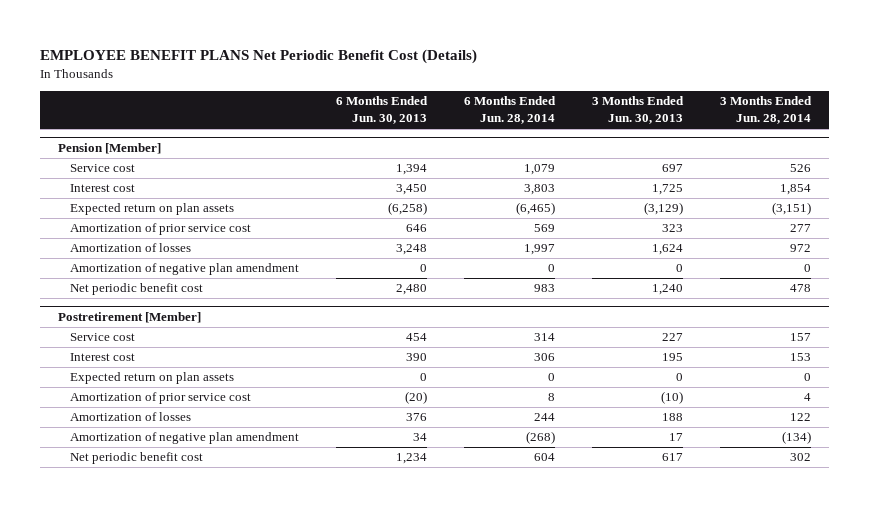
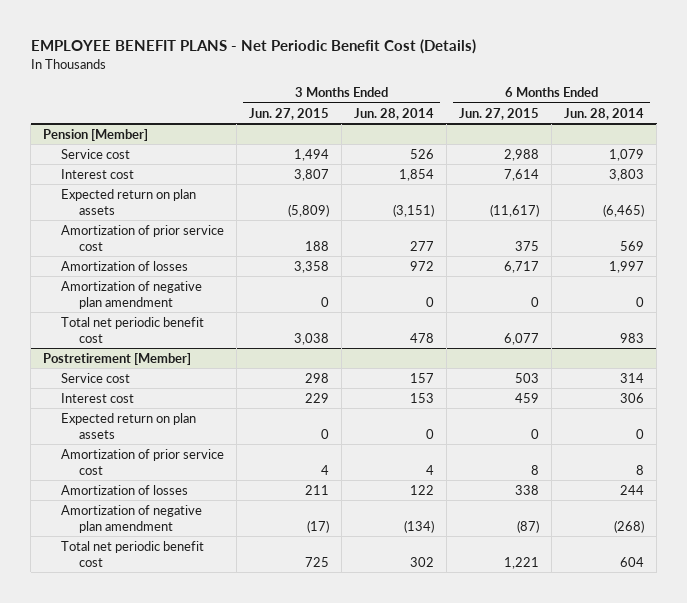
- EMPLOYEE BENEFIT PLANS Net Periodic Benefit Cost (Details)
+ EMPLOYEE BENEFIT PLANS - Net Periodic Benefit Cost (Details)
- | 6 Months Ended Jun. 30, 2013 | 6 Months Ended Jun. 28, 2014 | 3 Months Ended Jun. 30, 2013 | 3 Months Ended Jun. 28, 2014
+ | 3 Months Ended Jun. 27, 2015 | 3 Months Ended Jun. 28, 2014 | 6 Months Ended Jun. 27, 2015 | 6 Months Ended Jun. 28, 2014
@ Pension [Member]
- Net periodic benefit cost | 2,480 | 983 | 1,240 | 478
+ Total net periodic benefit cost | 3,038 | 478 | 6,077 | 983
@ Postretirement [Member]
- Net periodic benefit cost | 1,234 | 604 | 617 | 302
+ Total net periodic benefit cost | 725 | 302 | 1,221 | 604

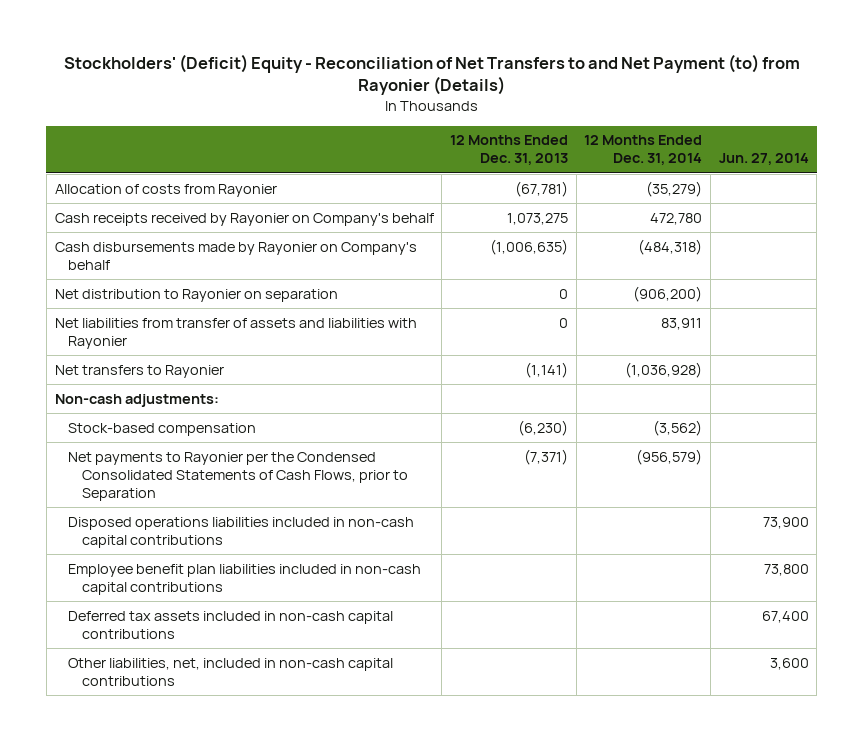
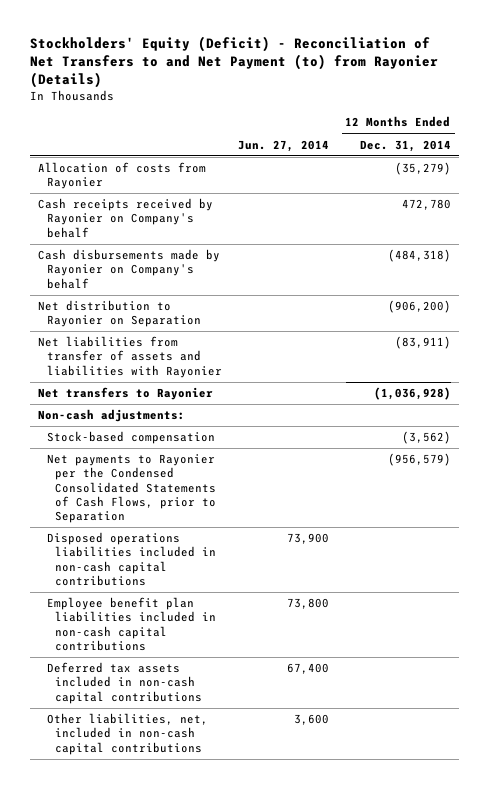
- Stockholders' (Deficit) Equity - Reconciliation of Net Transfers to and Net Payment (to) from Rayonier (Details)
+ Stockholders' Equity (Deficit) - Reconciliation of Net Transfers to and Net Payment (to) from Rayonier (Details)
- | 12 Months Ended Dec. 31, 2013 | 12 Months Ended Dec. 31, 2014 | Jun. 27, 2014
+ | Jun. 27, 2014 | 12 Months Ended Dec. 31, 2014
- Net distribution to Rayonier on separation | 0 | (906,200) |
- Net liabilities from transfer of assets and liabilities with Rayonier | 0 | 83,911 |
+ Net distribution to Rayonier on Separation | | (906,200)
+ Net liabilities from transfer of assets and liabilities with Rayonier | | (83,911)

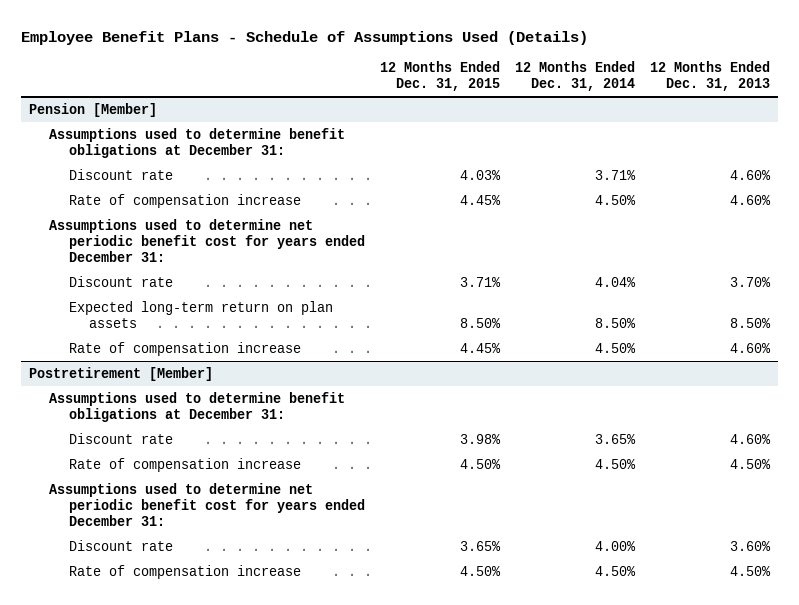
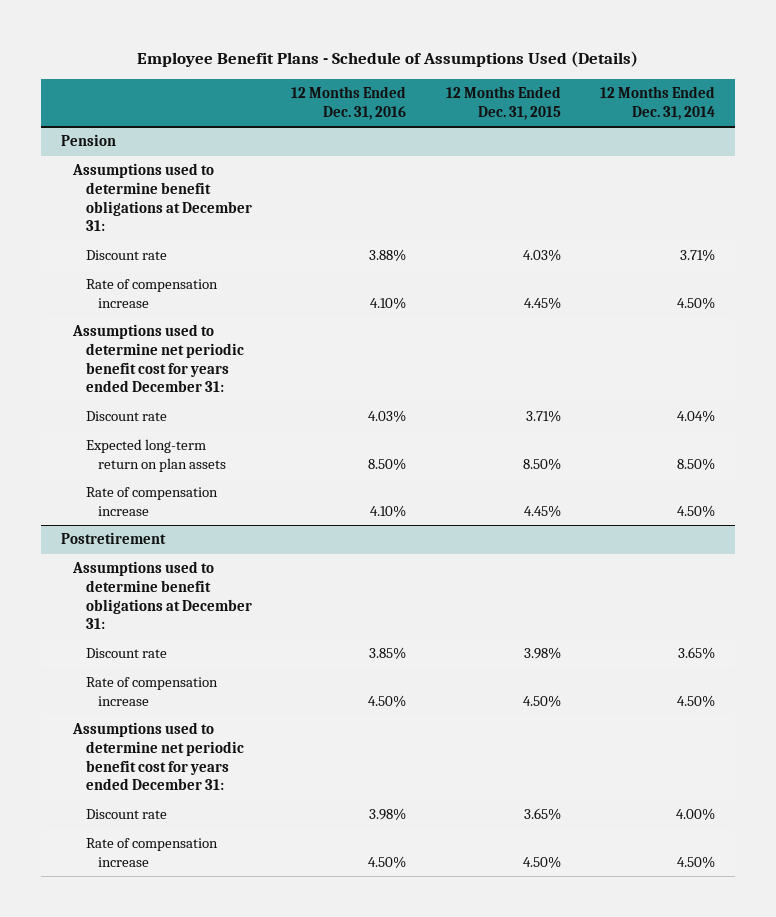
- | 12 Months Ended Dec. 31, 2015 | 12 Months Ended Dec. 31, 2014 | 12 Months Ended Dec. 31, 2013
+ | 12 Months Ended Dec. 31, 2016 | 12 Months Ended Dec. 31, 2015 | 12 Months Ended Dec. 31, 2014
- Pension [Member]
+ Pension
- Postretirement [Member]
+ Postretirement

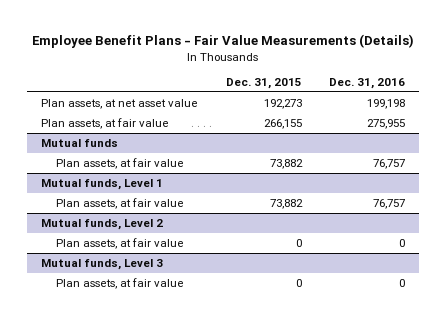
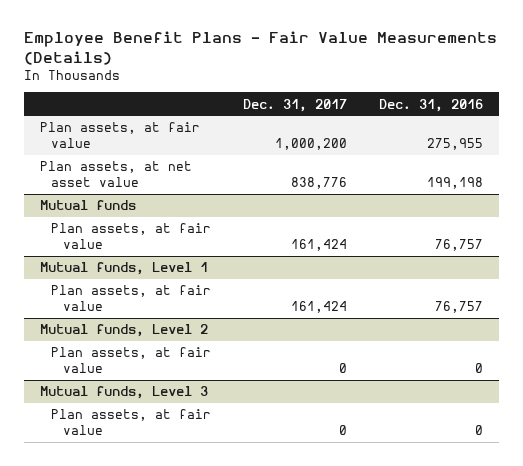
- | Dec. 31, 2015 | Dec. 31, 2016
+ | Dec. 31, 2017 | Dec. 31, 2016
moved down: Plan assets, at net asset value | 838,776 | 199,198

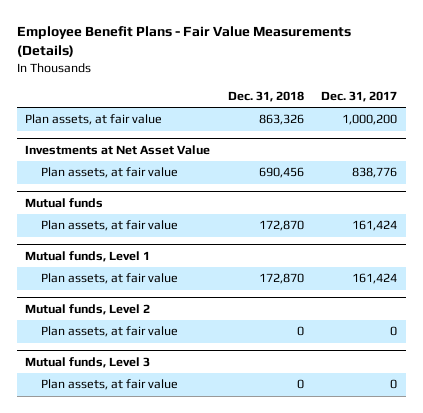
- | Dec. 31, 2017 | Dec. 31, 2016
+ | Dec. 31, 2018 | Dec. 31, 2017
- Plan assets, at net asset value | 838,776 | 199,198
+ Investments at Net Asset Value
+ Plan assets, at fair value | 690,456 | 838,776

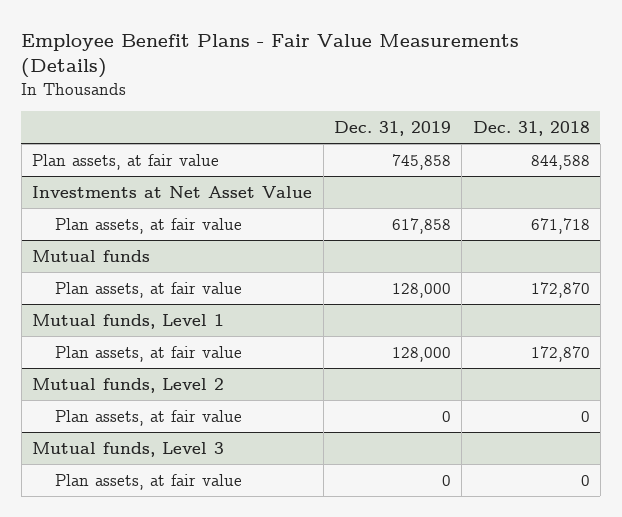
- | Dec. 31, 2018 | Dec. 31, 2017
+ | Dec. 31, 2019 | Dec. 31, 2018
- Plan assets, at fair value | 863,326 | 1,000,200
+ Plan assets, at fair value | 745,858 | 844,588
@ Investments at Net Asset Value
- Plan assets, at fair value | 690,456 | 838,776
+ Plan assets, at fair value | 617,858 | 671,718

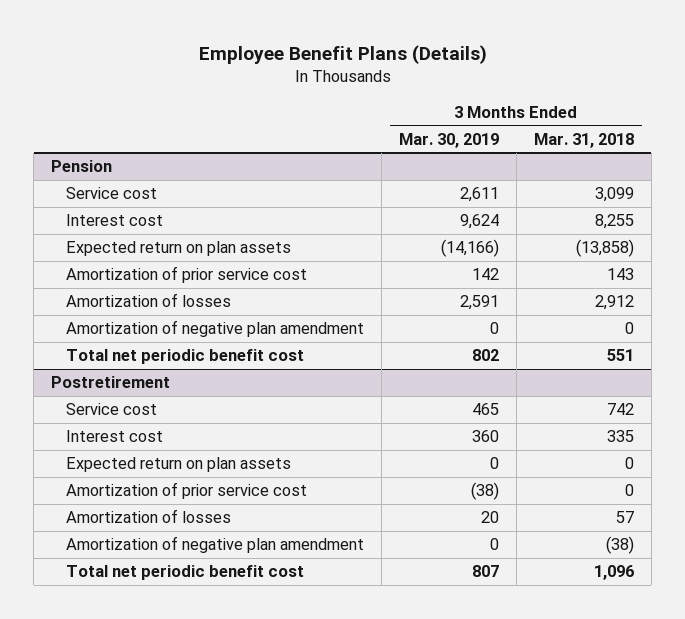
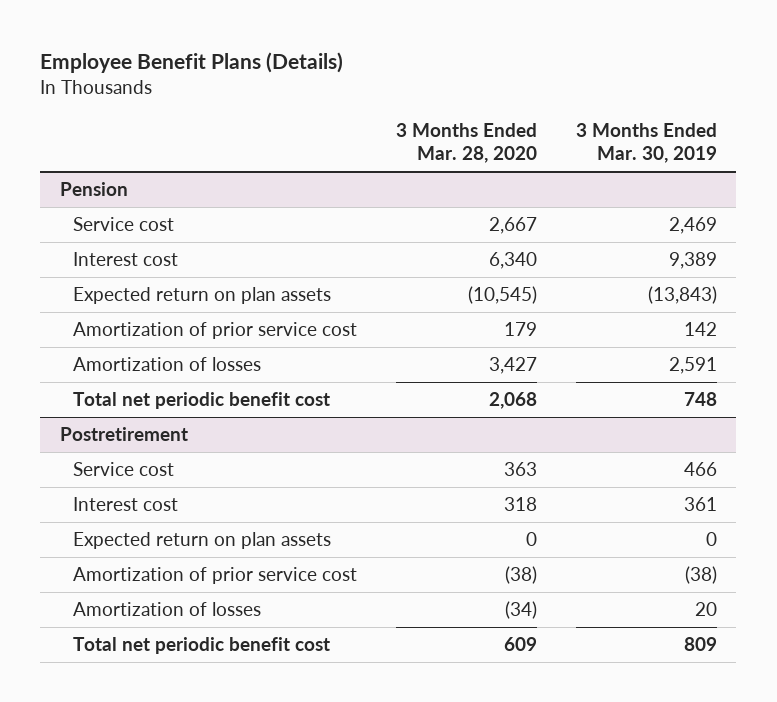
- | 3 Months Ended Mar. 30, 2019 | 3 Months Ended Mar. 31, 2018
+ | 3 Months Ended Mar. 28, 2020 | 3 Months Ended Mar. 30, 2019
@ Pension
- Service cost | 2,611 | 3,099
- Interest cost | 9,624 | 8,255
- Expected return on plan assets | (14,166) | (13,858)
+ Service cost | 2,667 | 2,469
+ Interest cost | 6,340 | 9,389
+ Expected return on plan assets | (10,545) | (13,843)
- Amortization of negative plan amendment | 0 | 0
- Total net periodic benefit cost | 802 | 551
+ Total net periodic benefit cost | 2,068 | 748
@ Postretirement
- Service cost | 465 | 742
- Interest cost | 360 | 335
+ Service cost | 363 | 466
+ Interest cost | 318 | 361
- Amortization of negative plan amendment | 0 | (38)
- Total net periodic benefit cost | 807 | 1,096
+ Total net periodic benefit cost | 609 | 809

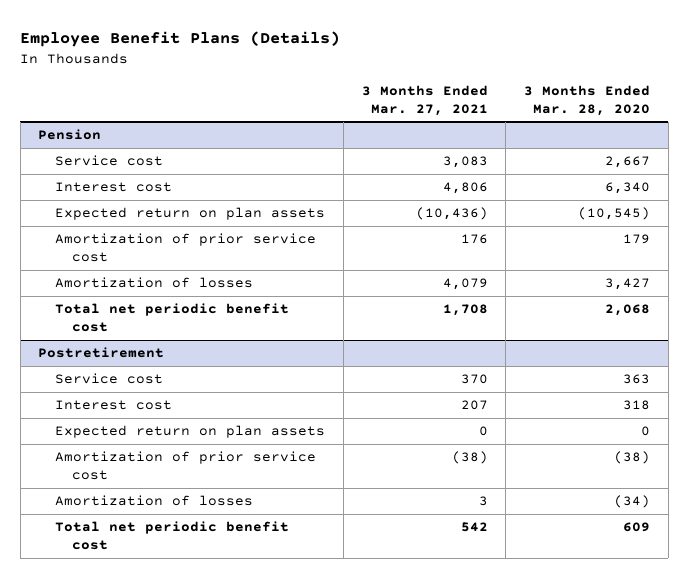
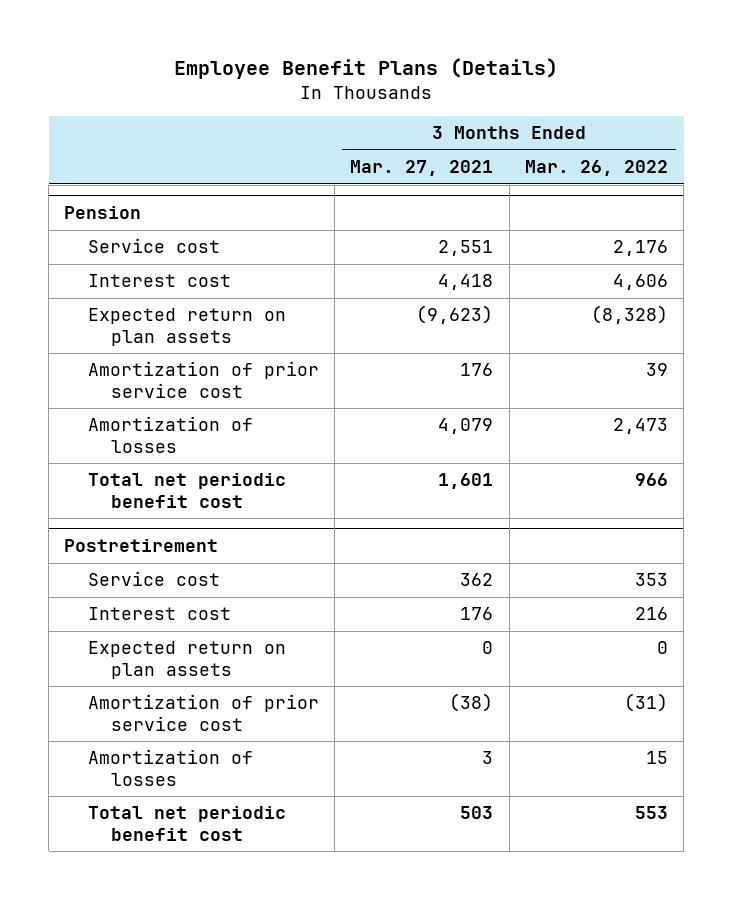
- | 3 Months Ended Mar. 27, 2021 | 3 Months Ended Mar. 28, 2020
+ | 3 Months Ended Mar. 27, 2021 | 3 Months Ended Mar. 26, 2022
@ Pension
- Service cost | 3,083 | 2,667
- Interest cost | 4,806 | 6,340
- Expected return on plan assets | (10,436) | (10,545)
+ Service cost | 2,551 | 2,176
+ Interest cost | 4,418 | 4,606
+ Expected return on plan assets | (9,623) | (8,328)
- Total net periodic benefit cost | 1,708 | 2,068
+ Total net periodic benefit cost | 1,601 | 966
@ Postretirement
- Service cost | 370 | 363
- Interest cost | 207 | 318
+ Service cost | 362 | 353
+ Interest cost | 176 | 216
- Total net periodic benefit cost | 542 | 609
+ Total net periodic benefit cost | 503 | 553

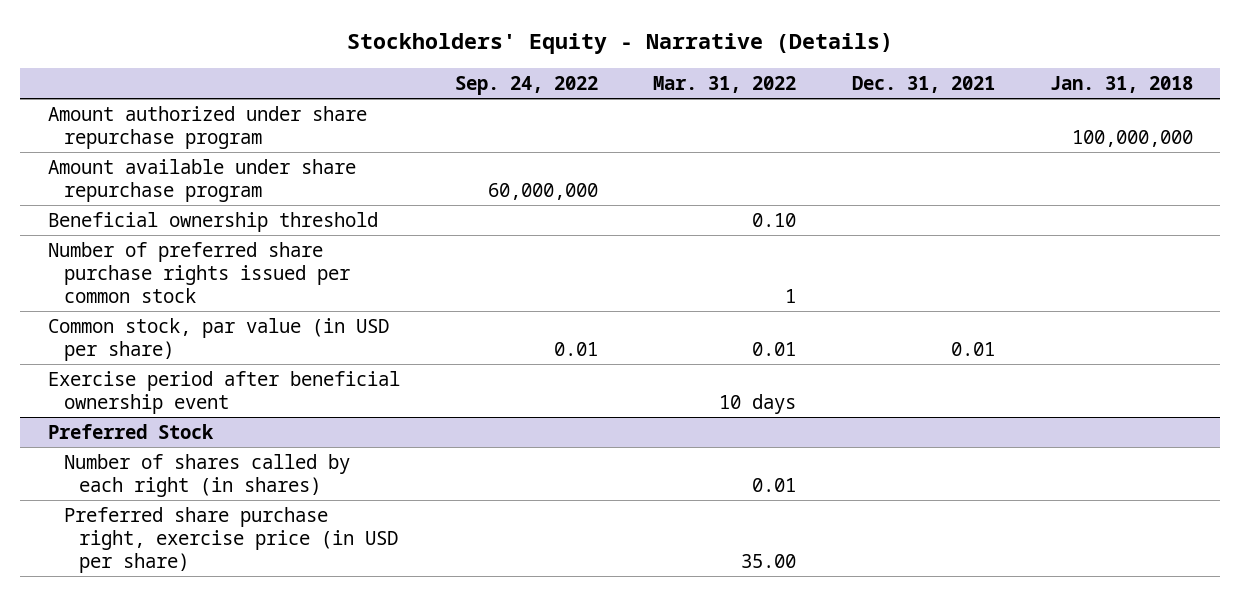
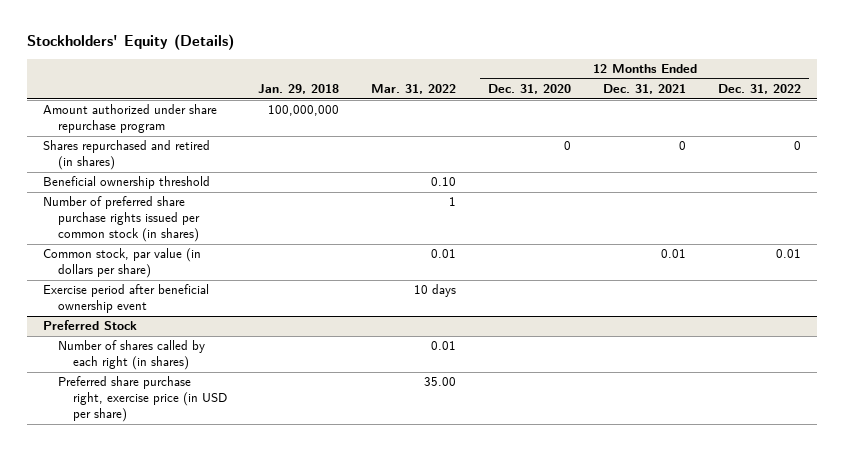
- Stockholders' Equity - Narrative (Details)
+ Stockholders' Equity (Details)
- | Sep. 24, 2022 | Mar. 31, 2022 | Dec. 31, 2021 | Jan. 31, 2018
+ | Jan. 29, 2018 | Mar. 31, 2022 | 12 Months Ended Dec. 31, 2020 | 12 Months Ended Dec. 31, 2021 | 12 Months Ended Dec. 31, 2022
- Amount available under share repurchase program | 60,000,000 | | |
+ Shares repurchased and retired (in shares) | | | 0 | 0 | 0
- Number of preferred share purchase rights issued per common stock | | 1 | |
- Common stock, par value (in USD per share) | 0.01 | 0.01 | 0.01 |
+ Number of preferred share purchase rights issued per common stock (in shares) | | 1 | | |
+ Common stock, par value (in dollars per share) | | 0.01 | | 0.01 | 0.01

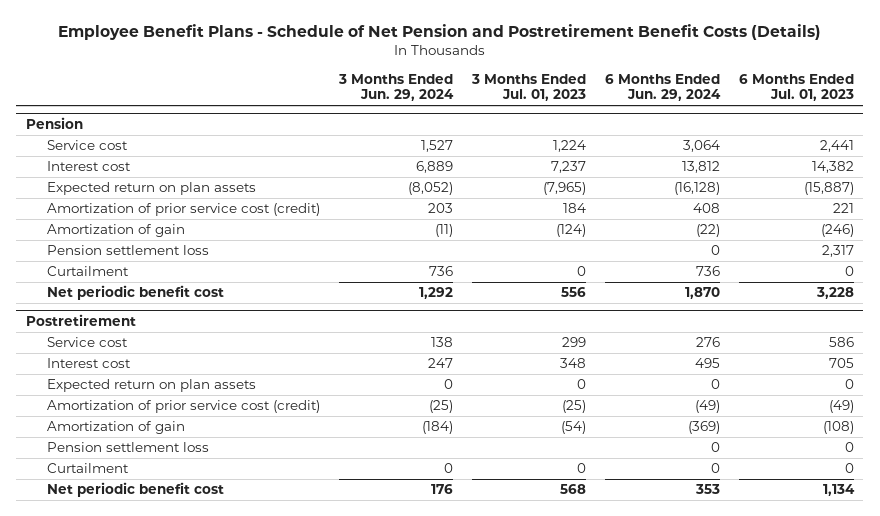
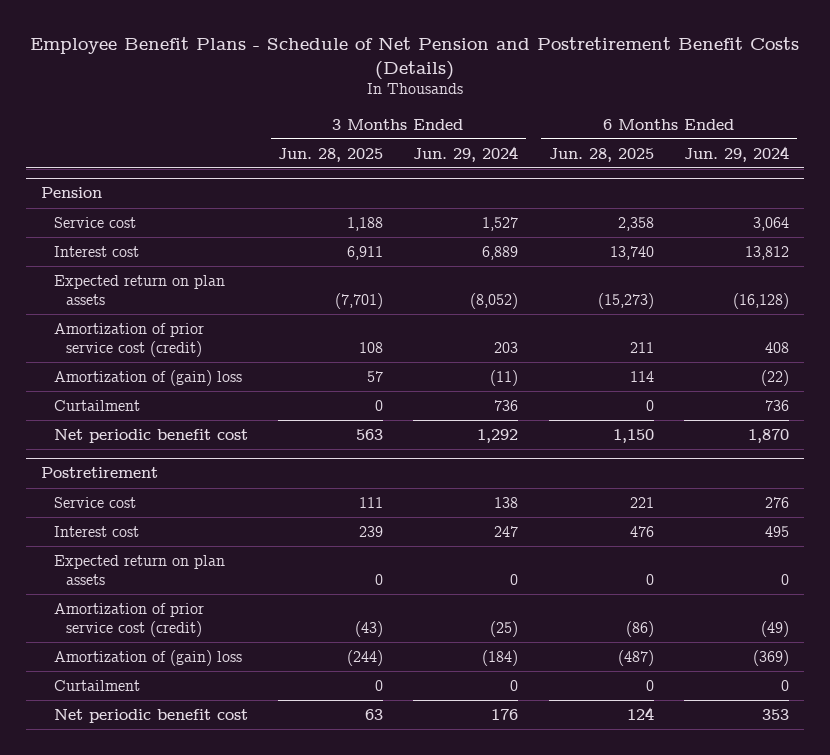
- | 3 Months Ended Jun. 29, 2024 | 3 Months Ended Jul. 01, 2023 | 6 Months Ended Jun. 29, 2024 | 6 Months Ended Jul. 01, 2023
+ | 3 Months Ended Jun. 28, 2025 | 3 Months Ended Jun. 29, 2024 | 6 Months Ended Jun. 28, 2025 | 6 Months Ended Jun. 29, 2024
@ Pension
- Amortization of gain | (11) | (124) | (22) | (246)
- Pension settlement loss | | | 0 | 2,317
+ Amortization of (gain) loss | 57 | (11) | 114 | (22)
@ Postretirement
- Amortization of gain | (184) | (54) | (369) | (108)
- Pension settlement loss | | | 0 | 0
+ Amortization of (gain) loss | (244) | (184) | (487) | (369)

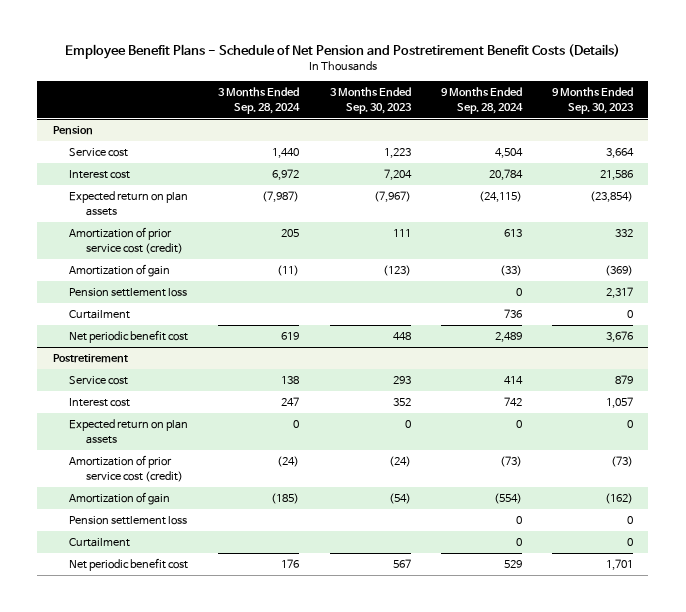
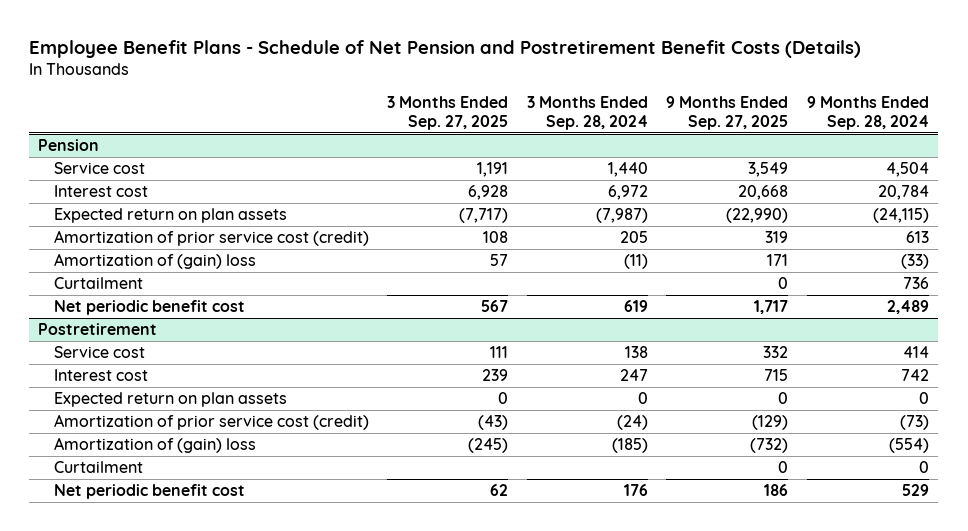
- | 3 Months Ended Sep. 28, 2024 | 3 Months Ended Sep. 30, 2023 | 9 Months Ended Sep. 28, 2024 | 9 Months Ended Sep. 30, 2023
+ | 3 Months Ended Sep. 27, 2025 | 3 Months Ended Sep. 28, 2024 | 9 Months Ended Sep. 27, 2025 | 9 Months Ended Sep. 28, 2024
@ Pension
- Amortization of gain | (11) | (123) | (33) | (369)
- Pension settlement loss | | | 0 | 2,317
+ Amortization of (gain) loss | 57 | (11) | 171 | (33)
@ Postretirement
- Amortization of gain | (185) | (54) | (554) | (162)
- Pension settlement loss | | | 0 | 0
+ Amortization of (gain) loss | (245) | (185) | (732) | (554)

